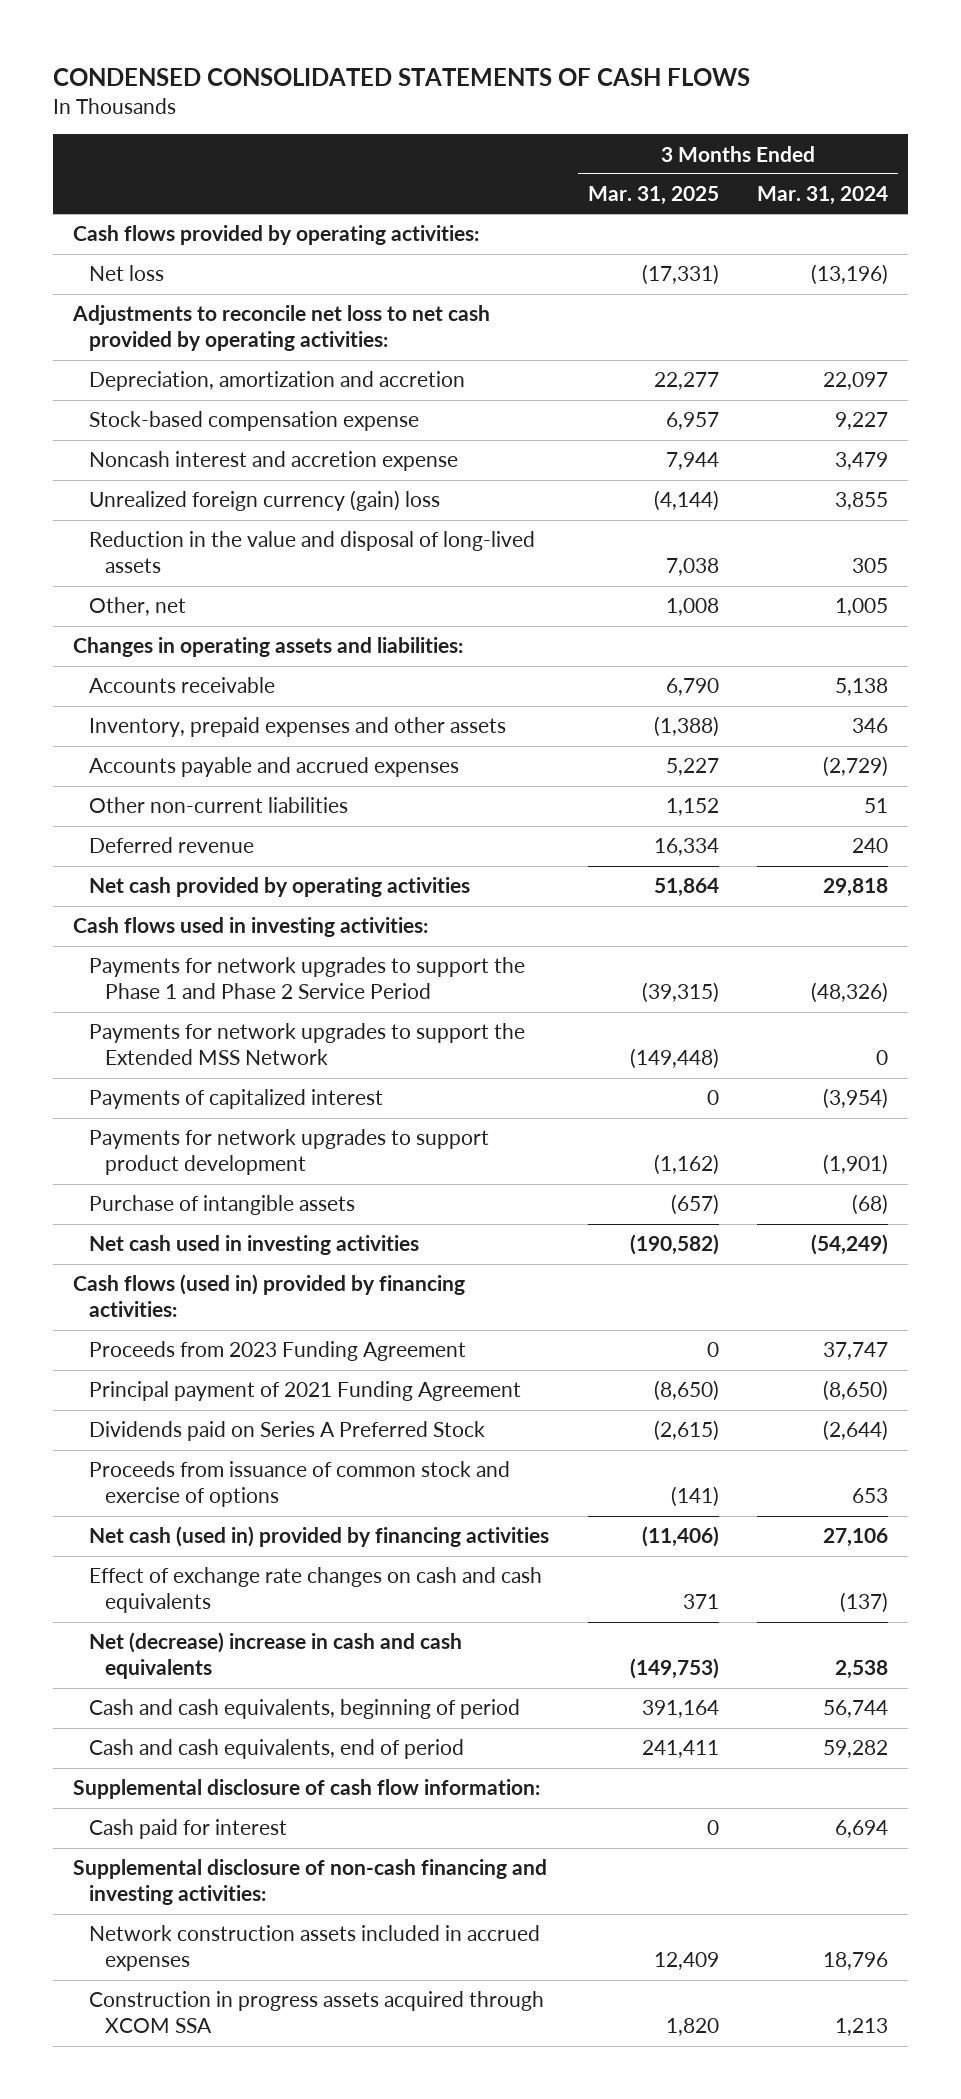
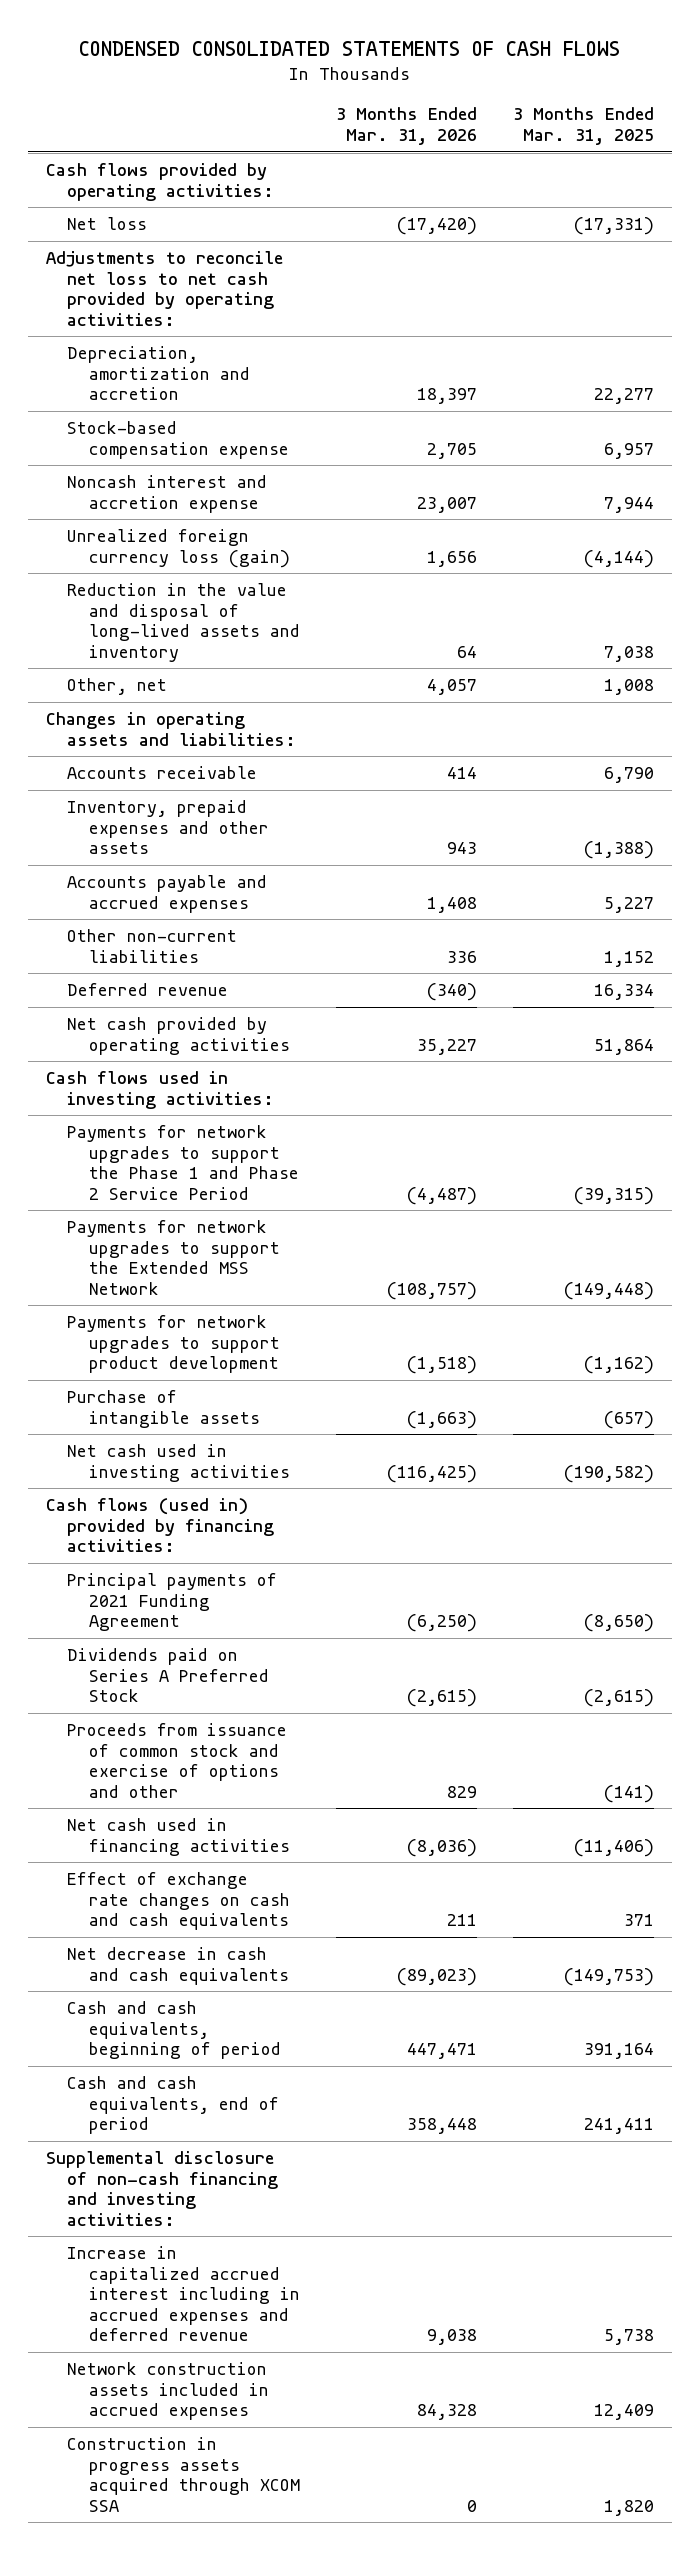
- | 3 Months Ended Mar. 31, 2025 | 3 Months Ended Mar. 31, 2024
+ | 3 Months Ended Mar. 31, 2026 | 3 Months Ended Mar. 31, 2025
- Unrealized foreign currency (gain) loss | (4,144) | 3,855
- Reduction in the value and disposal of long-lived assets | 7,038 | 305
+ Unrealized foreign currency loss (gain) | 1,656 | (4,144)
+ Reduction in the value and disposal of long-lived assets and inventory | 64 | 7,038
- Payments of capitalized interest | 0 | (3,954)
- Proceeds from 2023 Funding Agreement | 0 | 37,747
- Principal payment of 2021 Funding Agreement | (8,650) | (8,650)
+ Principal payments of 2021 Funding Agreement | (6,250) | (8,650)
- Proceeds from issuance of common stock and exercise of options | (141) | 653
- Net cash (used in) provided by financing activities | (11,406) | 27,106
+ Proceeds from issuance of common stock and exercise of options and other | 829 | (141)
+ Net cash used in financing activities | (8,036) | (11,406)
- Net (decrease) increase in cash and cash equivalents | (149,753) | 2,538
+ Net decrease in cash and cash equivalents | (89,023) | (149,753)
- Supplemental disclosure of cash flow information:
- Cash paid for interest | 0 | 6,694
+ Increase in capitalized accrued interest including in accrued expenses and deferred revenue | 9,038 | 5,738

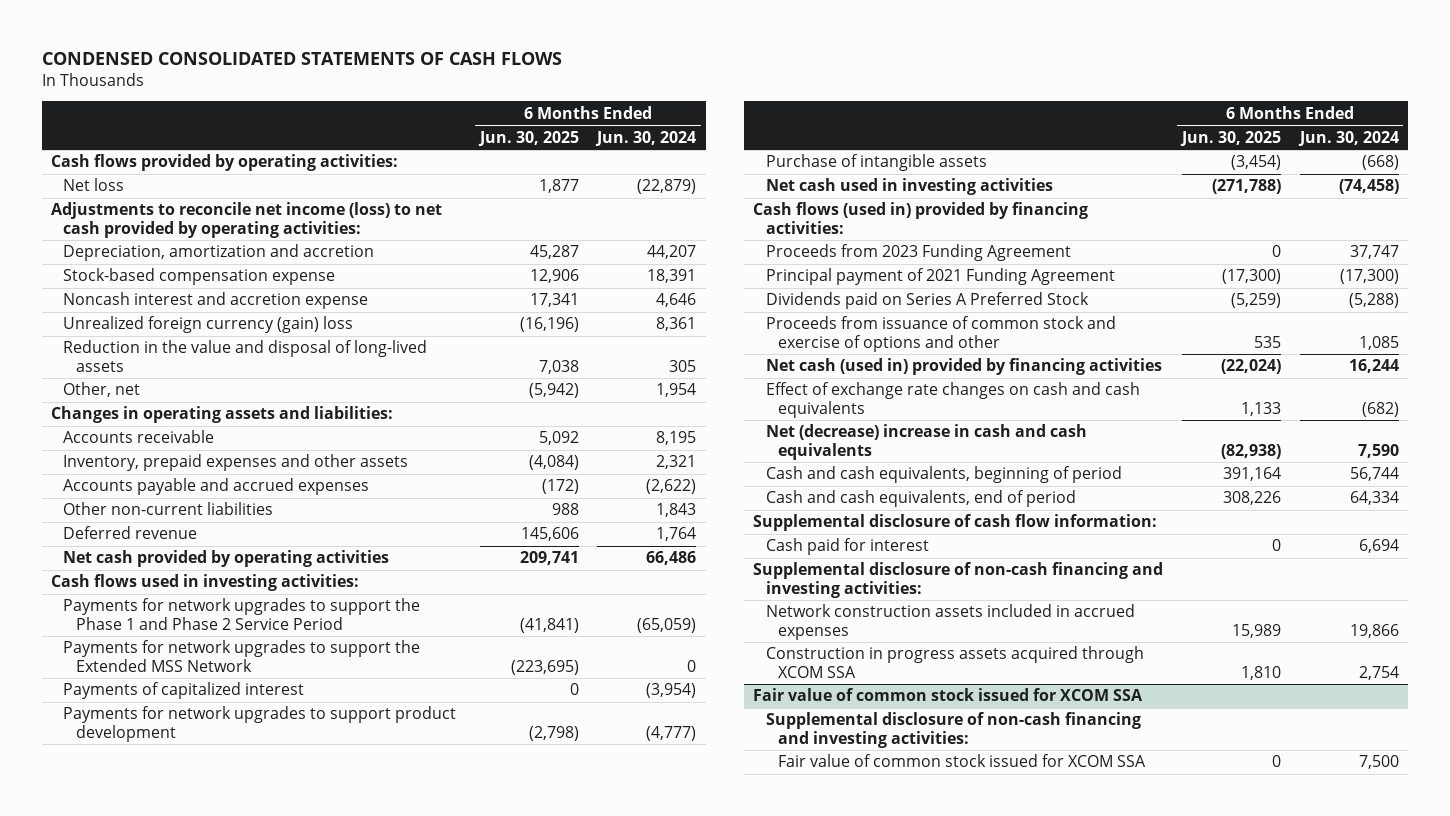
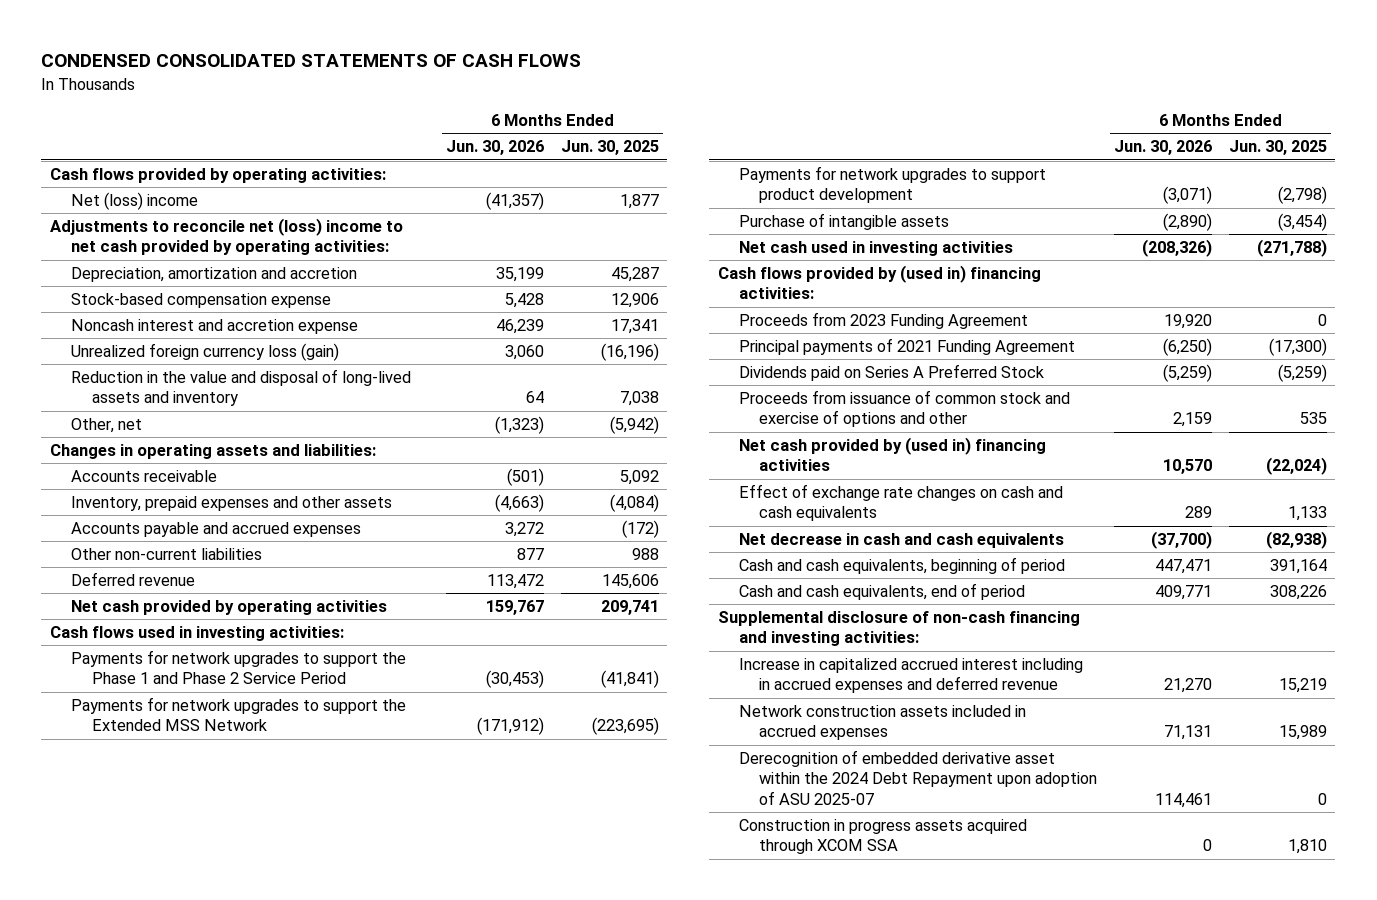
- | 6 Months Ended Jun. 30, 2025 | 6 Months Ended Jun. 30, 2024
+ | 6 Months Ended Jun. 30, 2026 | 6 Months Ended Jun. 30, 2025
- Net loss | 1,877 | (22,879)
- Adjustments to reconcile net income (loss) to net cash provided by operating activities:
+ Net (loss) income | (41,357) | 1,877
+ Adjustments to reconcile net (loss) income to net cash provided by operating activities:
- Unrealized foreign currency (gain) loss | (16,196) | 8,361
- Reduction in the value and disposal of long-lived assets | 7,038 | 305
+ Unrealized foreign currency loss (gain) | 3,060 | (16,196)
+ Reduction in the value and disposal of long-lived assets and inventory | 64 | 7,038
- Payments of capitalized interest | 0 | (3,954)
- Cash flows (used in) provided by financing activities:
+ Cash flows provided by (used in) financing activities:
- Principal payment of 2021 Funding Agreement | (17,300) | (17,300)
+ Principal payments of 2021 Funding Agreement | (6,250) | (17,300)
- Net cash (used in) provided by financing activities | (22,024) | 16,244
+ Net cash provided by (used in) financing activities | 10,570 | (22,024)
- Net (decrease) increase in cash and cash equivalents | (82,938) | 7,590
+ Net decrease in cash and cash equivalents | (37,700) | (82,938)
- Supplemental disclosure of cash flow information:
- Cash paid for interest | 0 | 6,694
+ Increase in capitalized accrued interest including in accrued expenses and deferred revenue | 21,270 | 15,219
+ Derecognition of embedded derivative asset within the 2024 Debt Repayment upon adoption of ASU 2025-07 | 114,461 | 0
- Fair value of common stock issued for XCOM SSA
- Supplemental disclosure of non-cash financing and investing activities:
- Fair value of common stock issued for XCOM SSA | 0 | 7,500

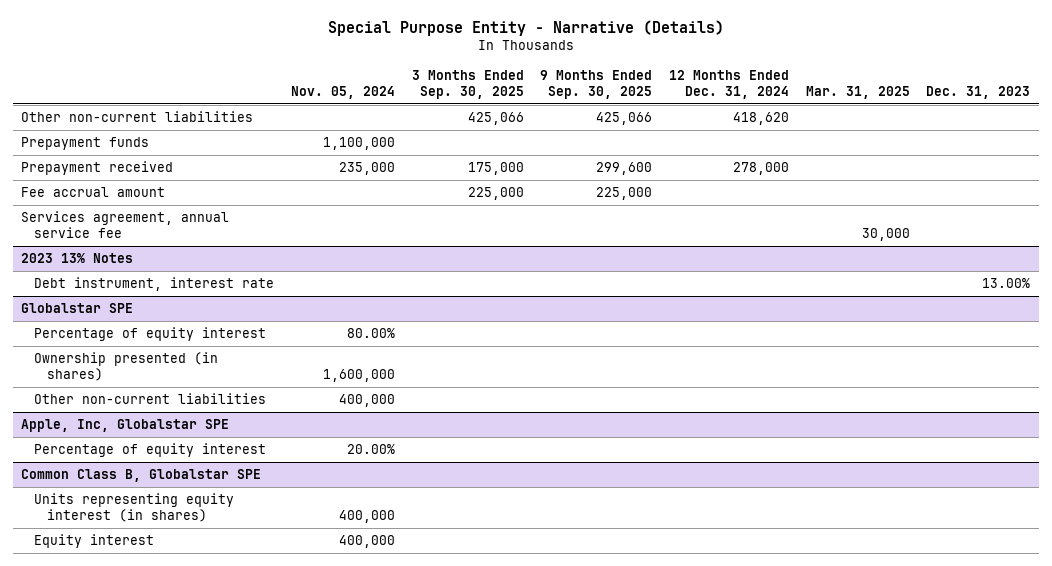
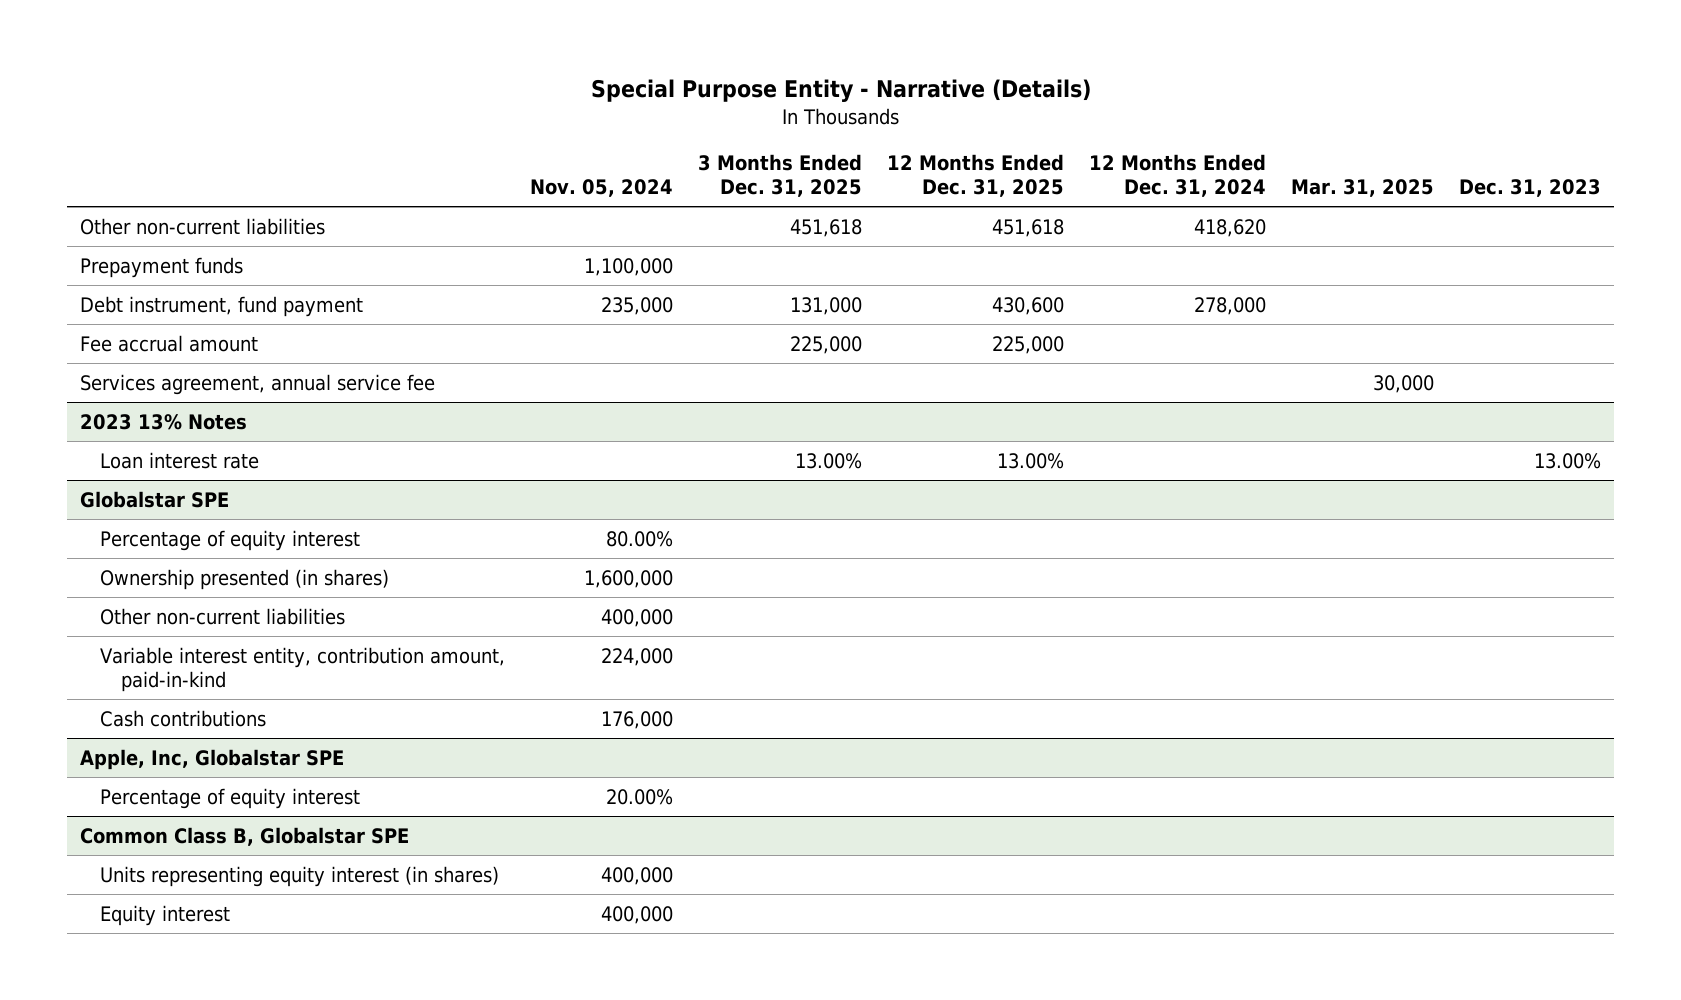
- | Nov. 05, 2024 | 3 Months Ended Sep. 30, 2025 | 9 Months Ended Sep. 30, 2025 | 12 Months Ended Dec. 31, 2024 | Mar. 31, 2025 | Dec. 31, 2023
+ | Nov. 05, 2024 | 3 Months Ended Dec. 31, 2025 | 12 Months Ended Dec. 31, 2025 | 12 Months Ended Dec. 31, 2024 | Mar. 31, 2025 | Dec. 31, 2023
- Prepayment received | 235,000 | 175,000 | 299,600 | 278,000 | |
+ Debt instrument, fund payment | 235,000 | 131,000 | 430,600 | 278,000 | |
@ 2023 13% Notes
- Debt instrument, interest rate | | | | | | 13.00%
+ Loan interest rate | | 13.00% | 13.00% | | | 13.00%
@ Globalstar SPE
+ Variable interest entity, contribution amount, paid-in-kind | 224,000 | | | | |
+ Cash contributions | 176,000 | | | | |

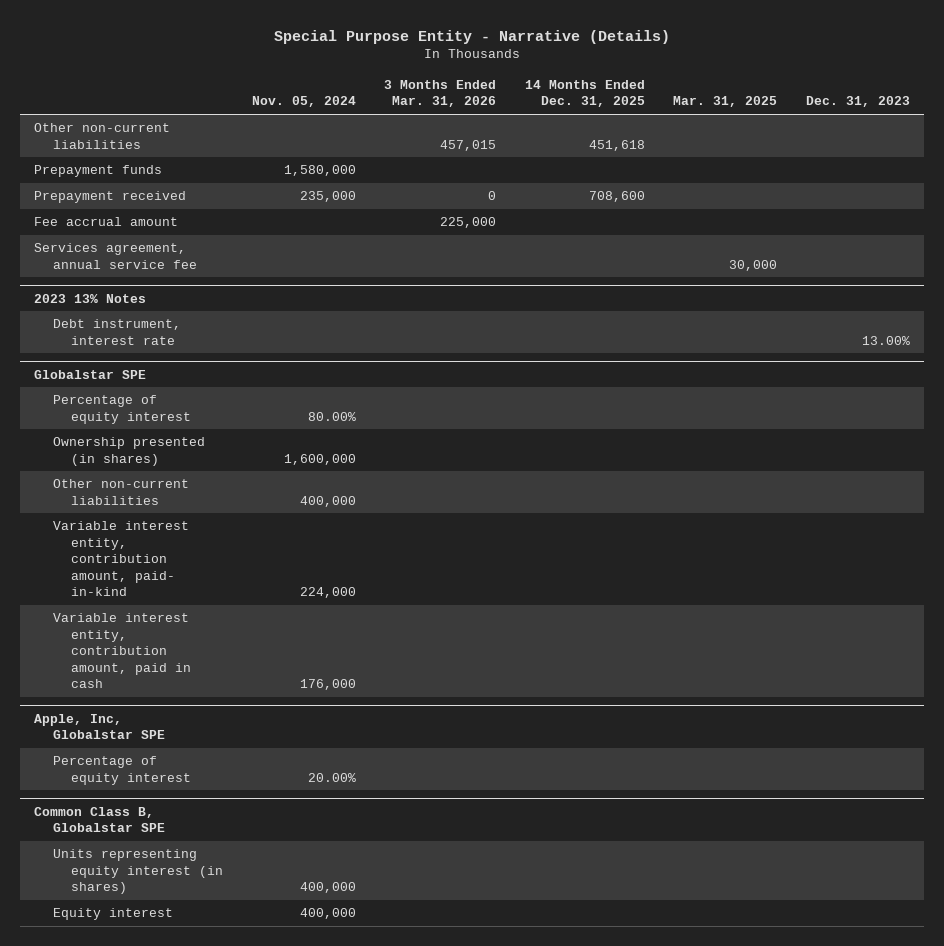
- | Nov. 05, 2024 | 3 Months Ended Dec. 31, 2025 | 12 Months Ended Dec. 31, 2025 | 12 Months Ended Dec. 31, 2024 | Mar. 31, 2025 | Dec. 31, 2023
+ | Nov. 05, 2024 | 3 Months Ended Mar. 31, 2026 | 14 Months Ended Dec. 31, 2025 | Mar. 31, 2025 | Dec. 31, 2023
- Prepayment funds | 1,100,000 | | | | |
- Debt instrument, fund payment | 235,000 | 131,000 | 430,600 | 278,000 | |
+ Prepayment funds | 1,580,000 | | | |
+ Prepayment received | 235,000 | 0 | 708,600 | |
@ 2023 13% Notes
- Loan interest rate | | 13.00% | 13.00% | | | 13.00%
+ Debt instrument, interest rate | | | | | 13.00%
@ Globalstar SPE
- Variable interest entity, contribution amount, paid-in-kind | 224,000 | | | | |
- Cash contributions | 176,000 | | | | |
+ Variable interest entity, contribution amount, paid- in-kind | 224,000 | | | |
+ Variable interest entity, contribution amount, paid in cash | 176,000 | | | |

